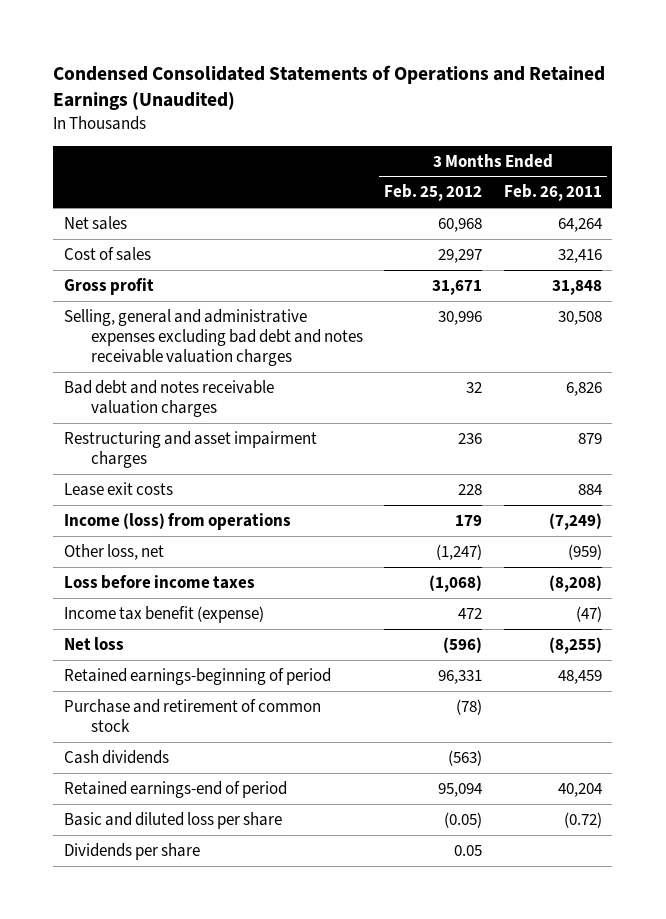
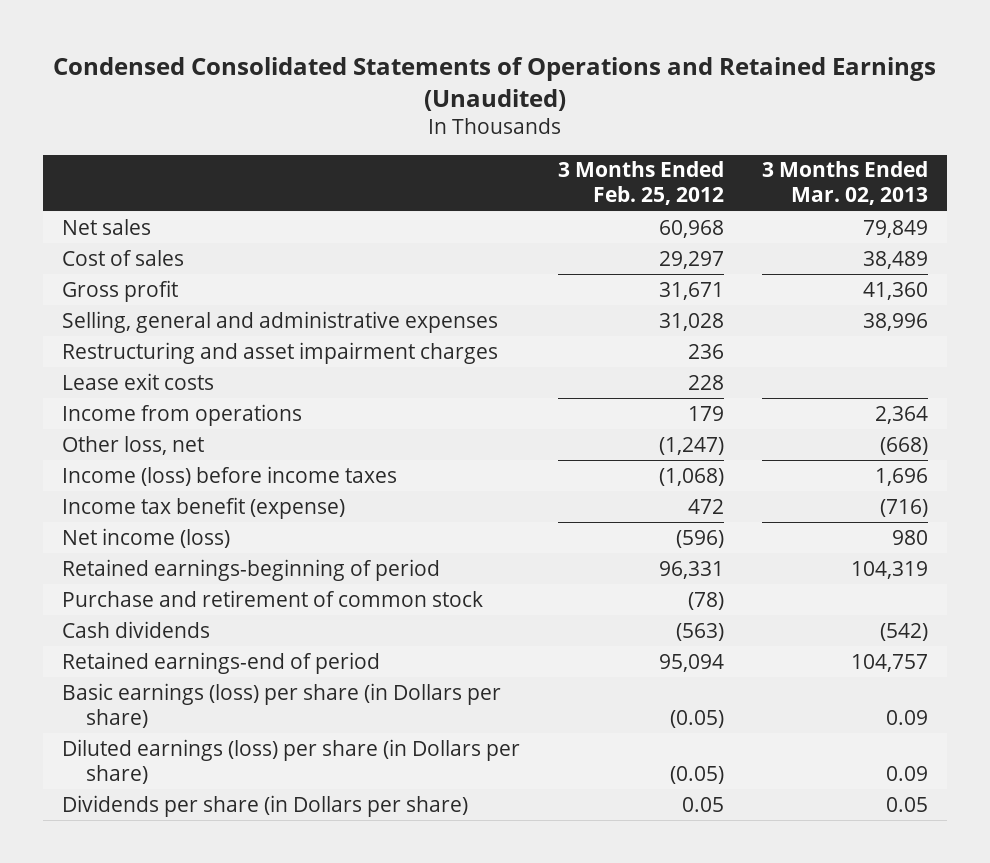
- | 3 Months Ended Feb. 25, 2012 | 3 Months Ended Feb. 26, 2011
+ | 3 Months Ended Feb. 25, 2012 | 3 Months Ended Mar. 02, 2013
- Selling, general and administrative expenses excluding bad debt and notes receivable valuation charges | 30,996 | 30,508
- Bad debt and notes receivable valuation charges | 32 | 6,826
+ Selling, general and administrative expenses | 31,028 | 38,996
- Income (loss) from operations | 179 | (7,249)
+ Income from operations | 179 | 2,364
- Loss before income taxes | (1,068) | (8,208)
+ Income (loss) before income taxes | (1,068) | 1,696
- Net loss | (596) | (8,255)
+ Net income (loss) | (596) | 980
- Basic and diluted loss per share | (0.05) | (0.72)
- Dividends per share | 0.05 |
+ Basic earnings (loss) per share (in Dollars per share) | (0.05) | 0.09
+ Diluted earnings (loss) per share (in Dollars per share) | (0.05) | 0.09
+ Dividends per share (in Dollars per share) | 0.05 | 0.05

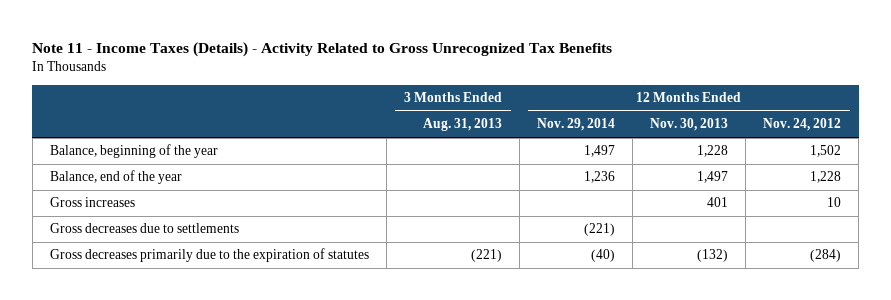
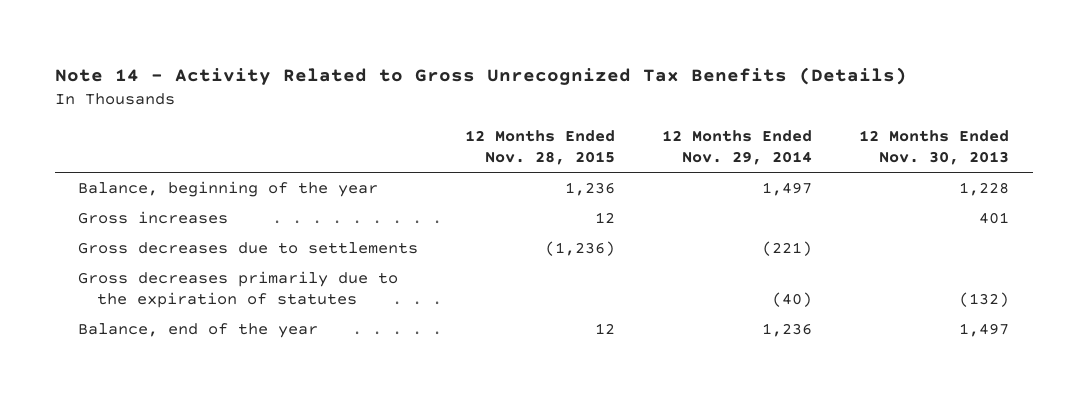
- Note 11 - Income Taxes (Details) - Activity Related to Gross Unrecognized Tax Benefits
+ Note 14 - Activity Related to Gross Unrecognized Tax Benefits (Details)
- | 3 Months Ended Aug. 31, 2013 | 12 Months Ended Nov. 29, 2014 | 12 Months Ended Nov. 30, 2013 | 12 Months Ended Nov. 24, 2012
+ | 12 Months Ended Nov. 28, 2015 | 12 Months Ended Nov. 29, 2014 | 12 Months Ended Nov. 30, 2013
moved down: Balance, end of the year | 12 | 1,236 | 1,497

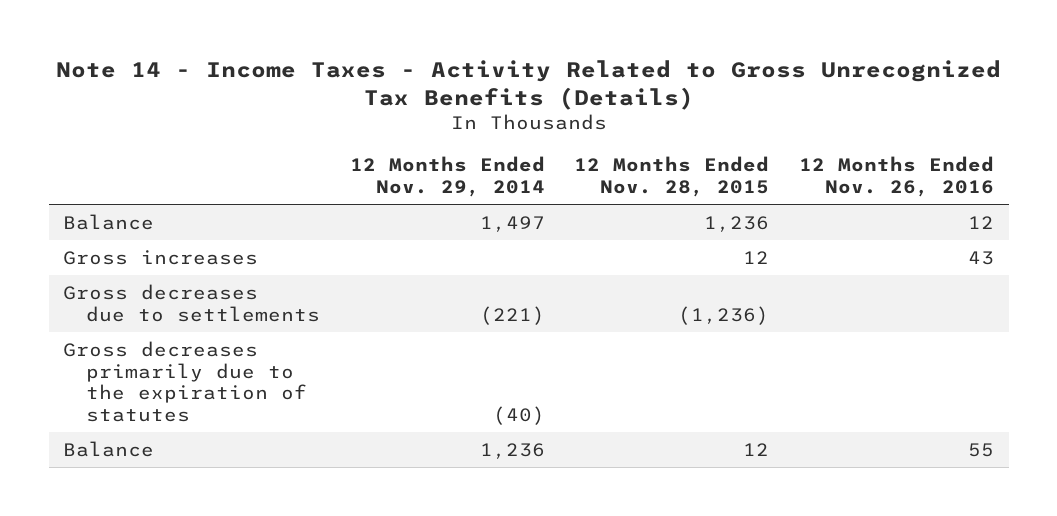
- Note 14 - Activity Related to Gross Unrecognized Tax Benefits (Details)
+ Note 14 - Income Taxes - Activity Related to Gross Unrecognized Tax Benefits (Details)
- | 12 Months Ended Nov. 28, 2015 | 12 Months Ended Nov. 29, 2014 | 12 Months Ended Nov. 30, 2013
+ | 12 Months Ended Nov. 29, 2014 | 12 Months Ended Nov. 28, 2015 | 12 Months Ended Nov. 26, 2016
- Balance, beginning of the year | 1,236 | 1,497 | 1,228
+ Balance | 1,497 | 1,236 | 12
- Balance, end of the year | 12 | 1,236 | 1,497
+ Balance | 1,236 | 12 | 55

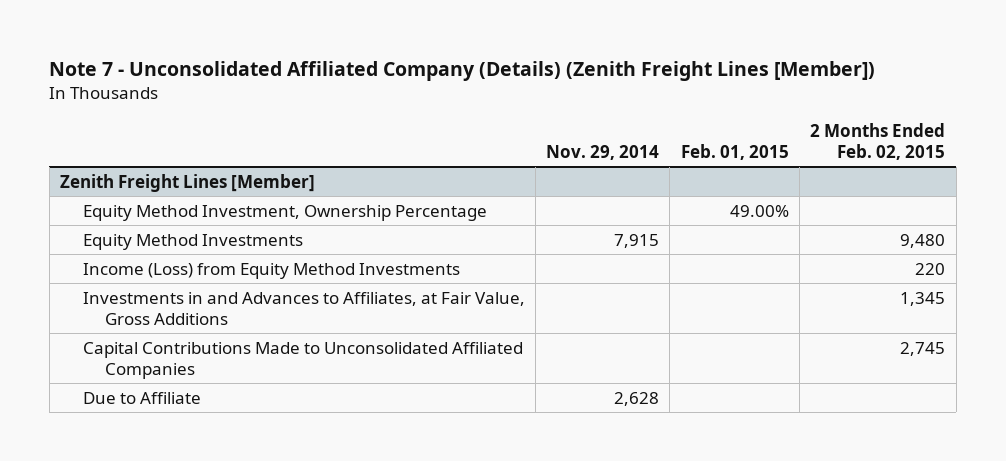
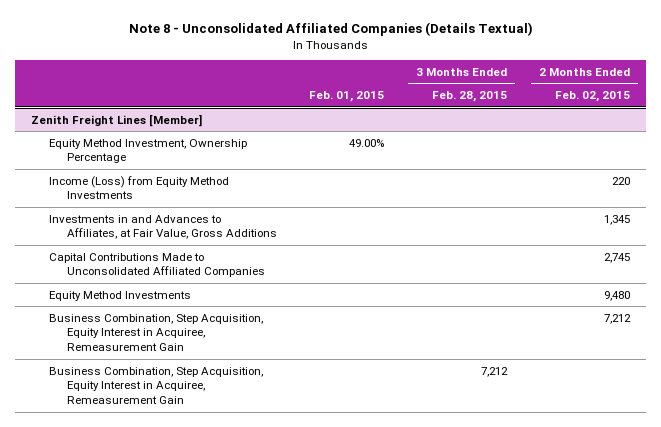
- Note 7 - Unconsolidated Affiliated Company (Details) (Zenith Freight Lines [Member])
+ Note 8 - Unconsolidated Affiliated Companies (Details Textual)
- | Nov. 29, 2014 | Feb. 01, 2015 | 2 Months Ended Feb. 02, 2015
+ | Feb. 01, 2015 | 3 Months Ended Feb. 28, 2015 | 2 Months Ended Feb. 02, 2015
@ Zenith Freight Lines [Member]
- Due to Affiliate | 2,628 | |
moved down: Equity Method Investments | | | 9,480
+ Business Combination, Step Acquisition, Equity Interest in Acquiree, Remeasurement Gain | | | 7,212
+ Business Combination, Step Acquisition, Equity Interest in Acquiree, Remeasurement Gain | | 7,212 |

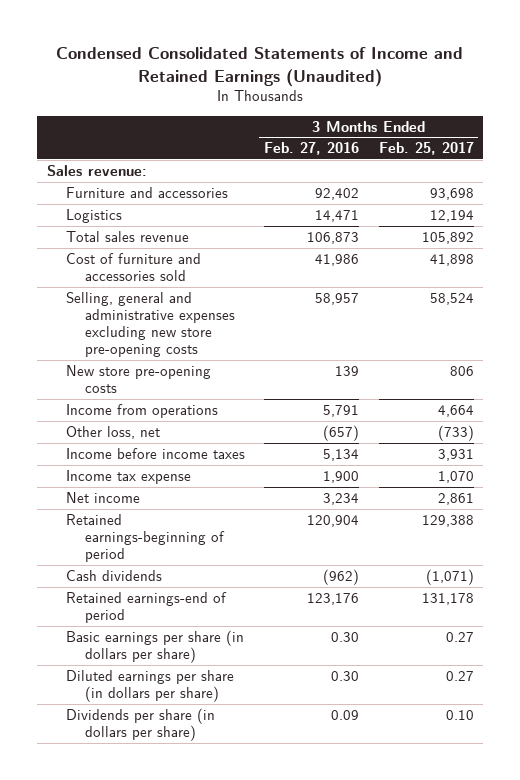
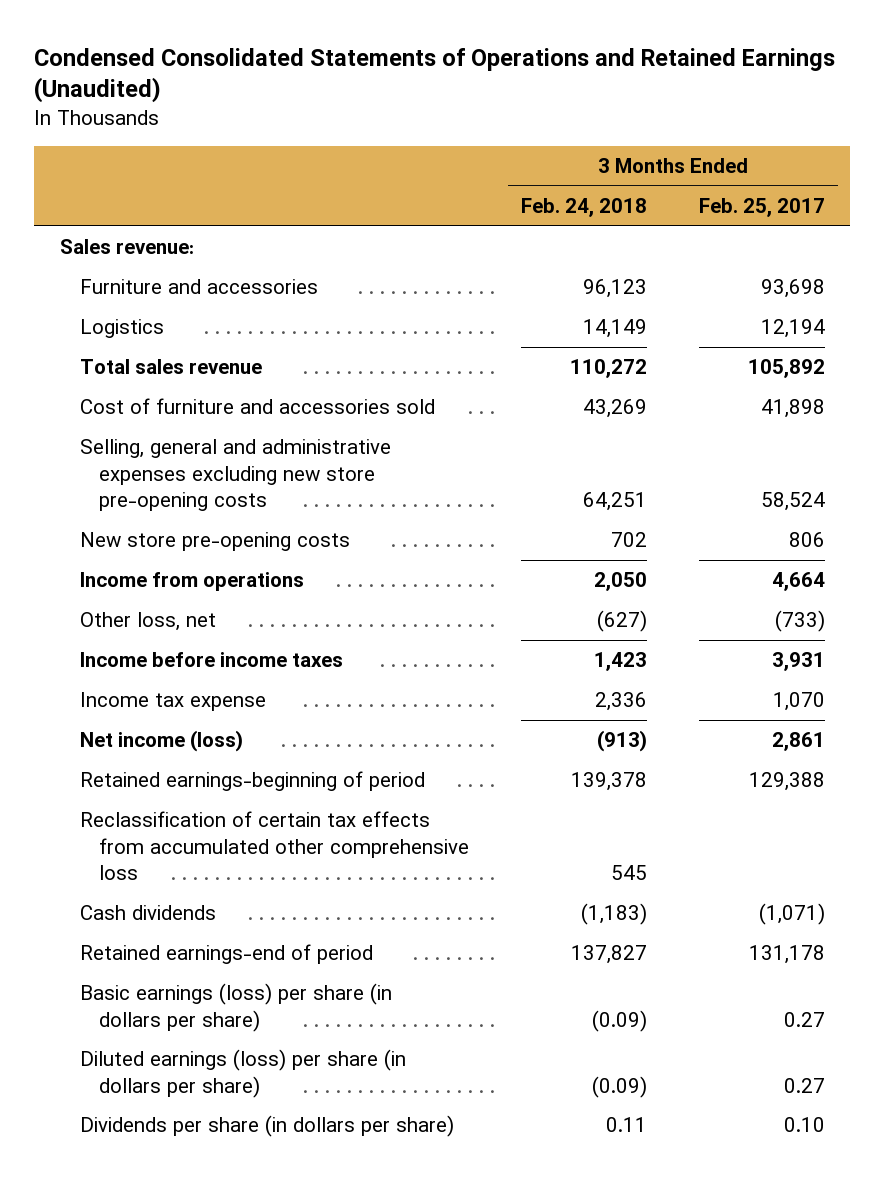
- Condensed Consolidated Statements of Income and Retained Earnings (Unaudited)
+ Condensed Consolidated Statements of Operations and Retained Earnings (Unaudited)
- | 3 Months Ended Feb. 27, 2016 | 3 Months Ended Feb. 25, 2017
+ | 3 Months Ended Feb. 24, 2018 | 3 Months Ended Feb. 25, 2017
- Net income | 3,234 | 2,861
+ Net income (loss) | (913) | 2,861
+ Reclassification of certain tax effects from accumulated other comprehensive loss | 545 |
- Basic earnings per share (in dollars per share) | 0.30 | 0.27
- Diluted earnings per share (in dollars per share) | 0.30 | 0.27
+ Basic earnings (loss) per share (in dollars per share) | (0.09) | 0.27
+ Diluted earnings (loss) per share (in dollars per share) | (0.09) | 0.27

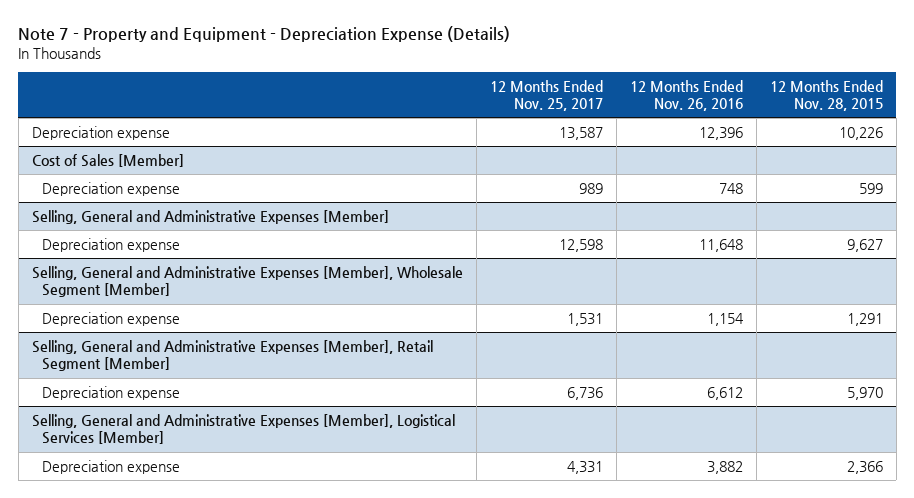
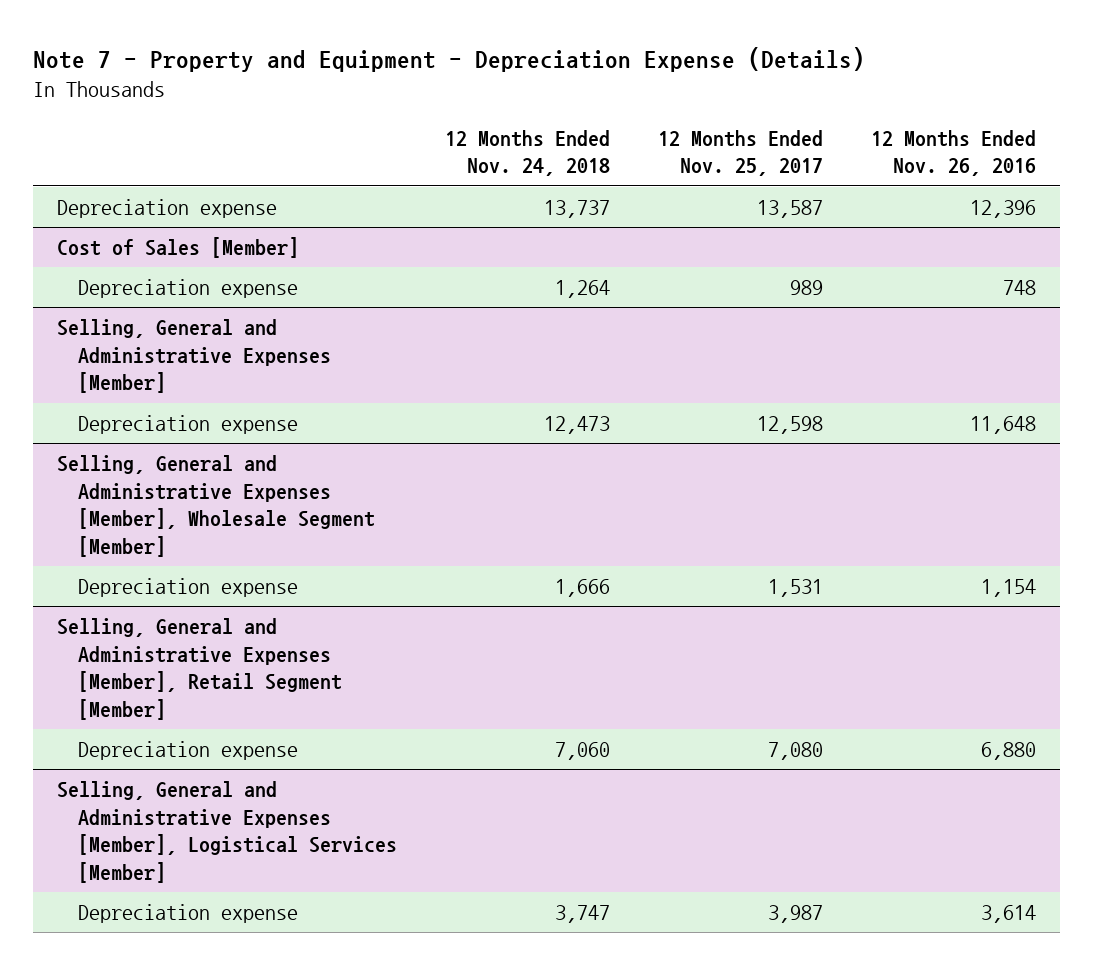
- | 12 Months Ended Nov. 25, 2017 | 12 Months Ended Nov. 26, 2016 | 12 Months Ended Nov. 28, 2015
+ | 12 Months Ended Nov. 24, 2018 | 12 Months Ended Nov. 25, 2017 | 12 Months Ended Nov. 26, 2016
@ Selling, General and Administrative Expenses [Member], Retail Segment [Member]
- Depreciation expense | 6,736 | 6,612 | 5,970
+ Depreciation expense | 7,060 | 7,080 | 6,880
@ Selling, General and Administrative Expenses [Member], Logistical Services [Member]
- Depreciation expense | 4,331 | 3,882 | 2,366
+ Depreciation expense | 3,747 | 3,987 | 3,614

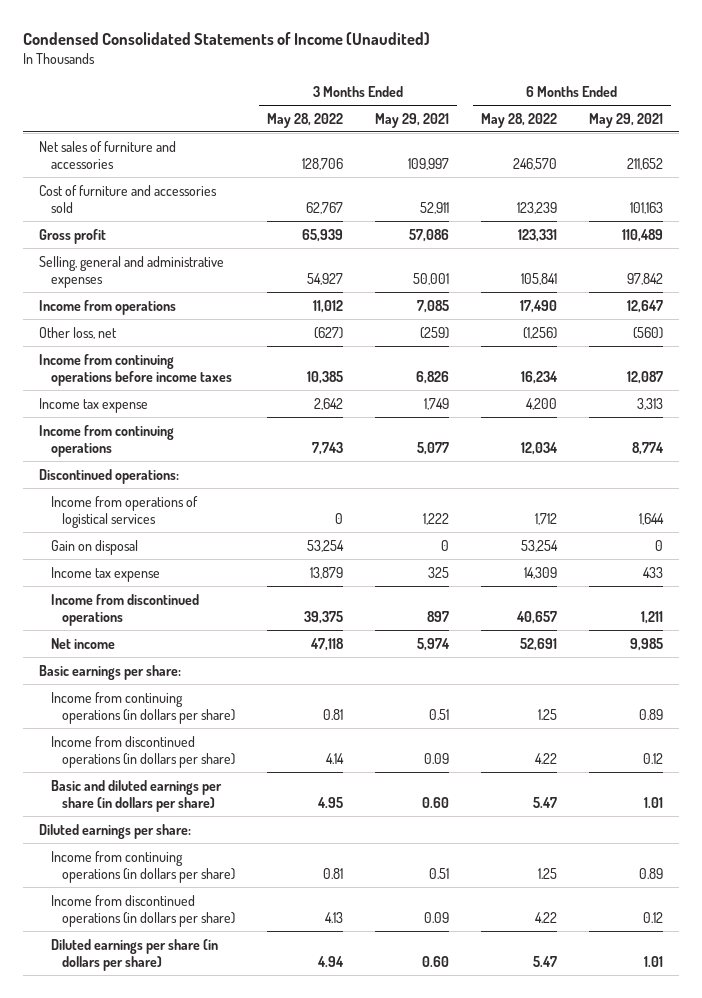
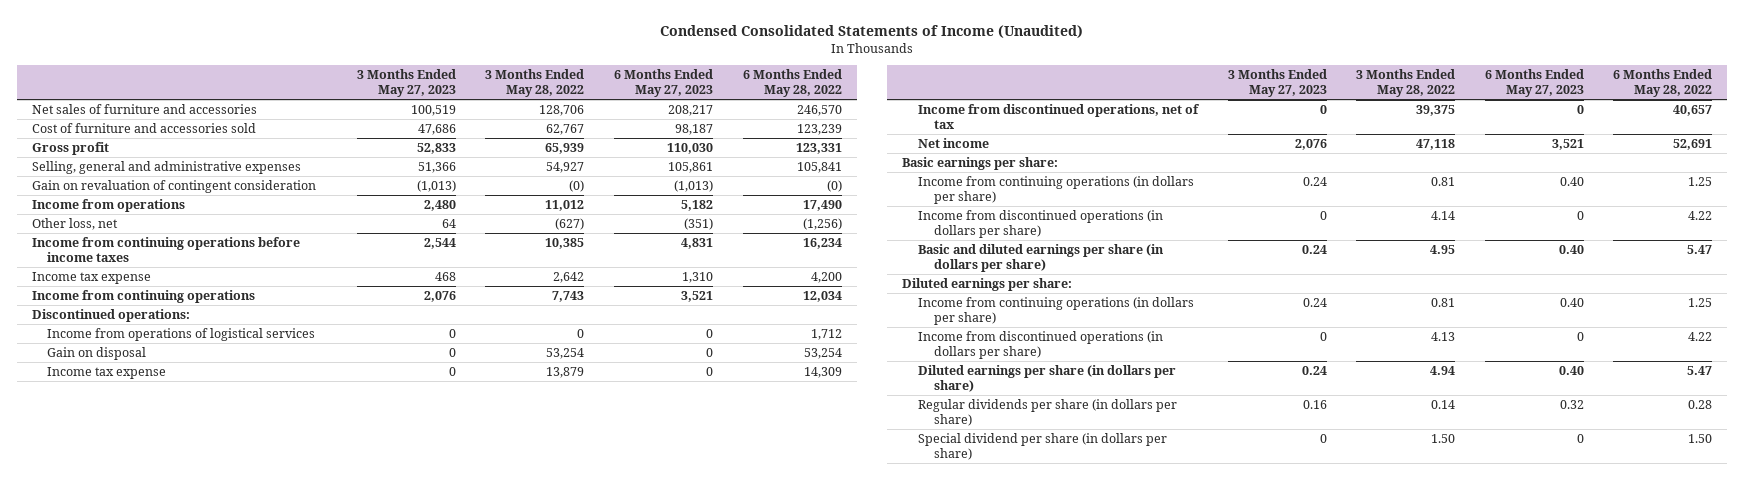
- | 3 Months Ended May 28, 2022 | 3 Months Ended May 29, 2021 | 6 Months Ended May 28, 2022 | 6 Months Ended May 29, 2021
+ | 3 Months Ended May 27, 2023 | 3 Months Ended May 28, 2022 | 6 Months Ended May 27, 2023 | 6 Months Ended May 28, 2022
+ Gain on revaluation of contingent consideration | (1,013) | (0) | (1,013) | (0)
- Income from discontinued operations | 39,375 | 897 | 40,657 | 1,211
+ Income from discontinued operations, net of tax | 0 | 39,375 | 0 | 40,657
+ Regular dividends per share (in dollars per share) | 0.16 | 0.14 | 0.32 | 0.28
+ Special dividend per share (in dollars per share) | 0 | 1.50 | 0 | 1.50

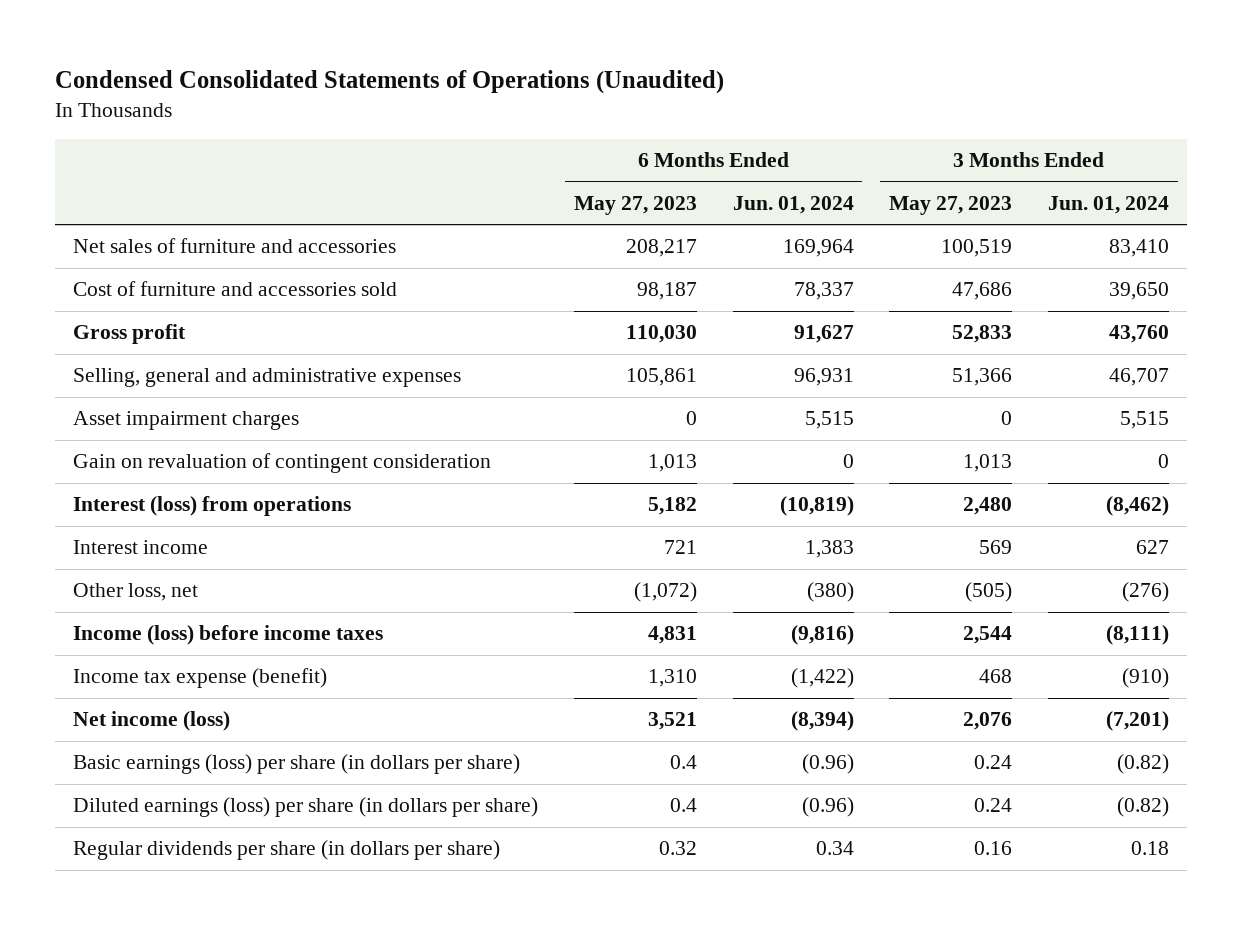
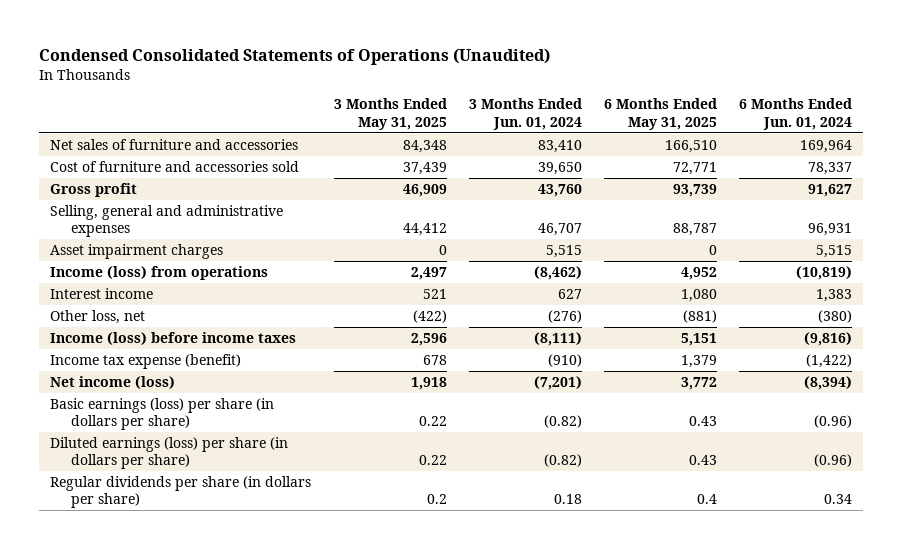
- | 6 Months Ended May 27, 2023 | 6 Months Ended Jun. 01, 2024 | 3 Months Ended May 27, 2023 | 3 Months Ended Jun. 01, 2024
+ | 3 Months Ended May 31, 2025 | 3 Months Ended Jun. 01, 2024 | 6 Months Ended May 31, 2025 | 6 Months Ended Jun. 01, 2024
- Gain on revaluation of contingent consideration | 1,013 | 0 | 1,013 | 0
- Interest (loss) from operations | 5,182 | (10,819) | 2,480 | (8,462)
+ Income (loss) from operations | 2,497 | (8,462) | 4,952 | (10,819)

